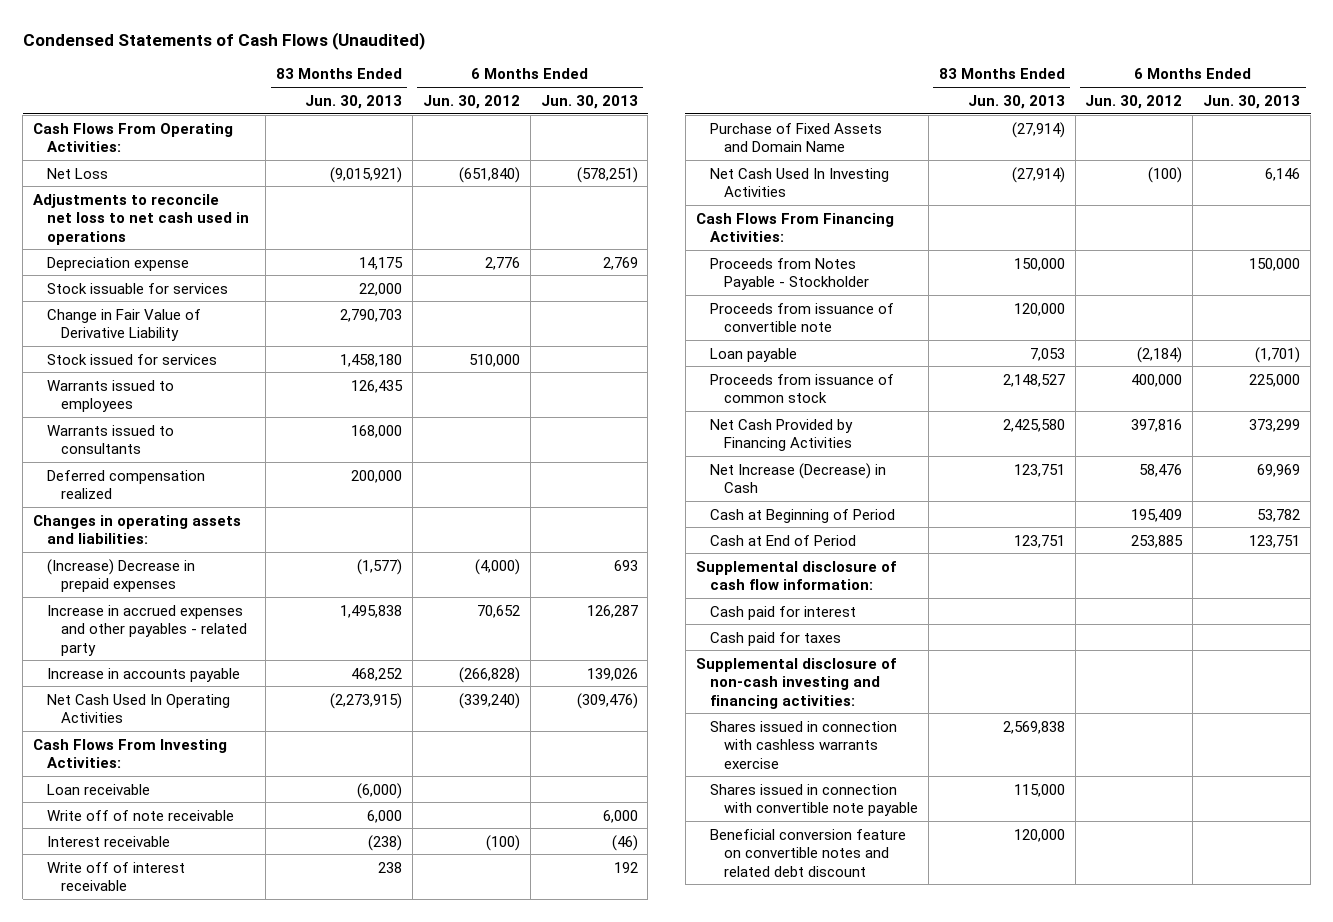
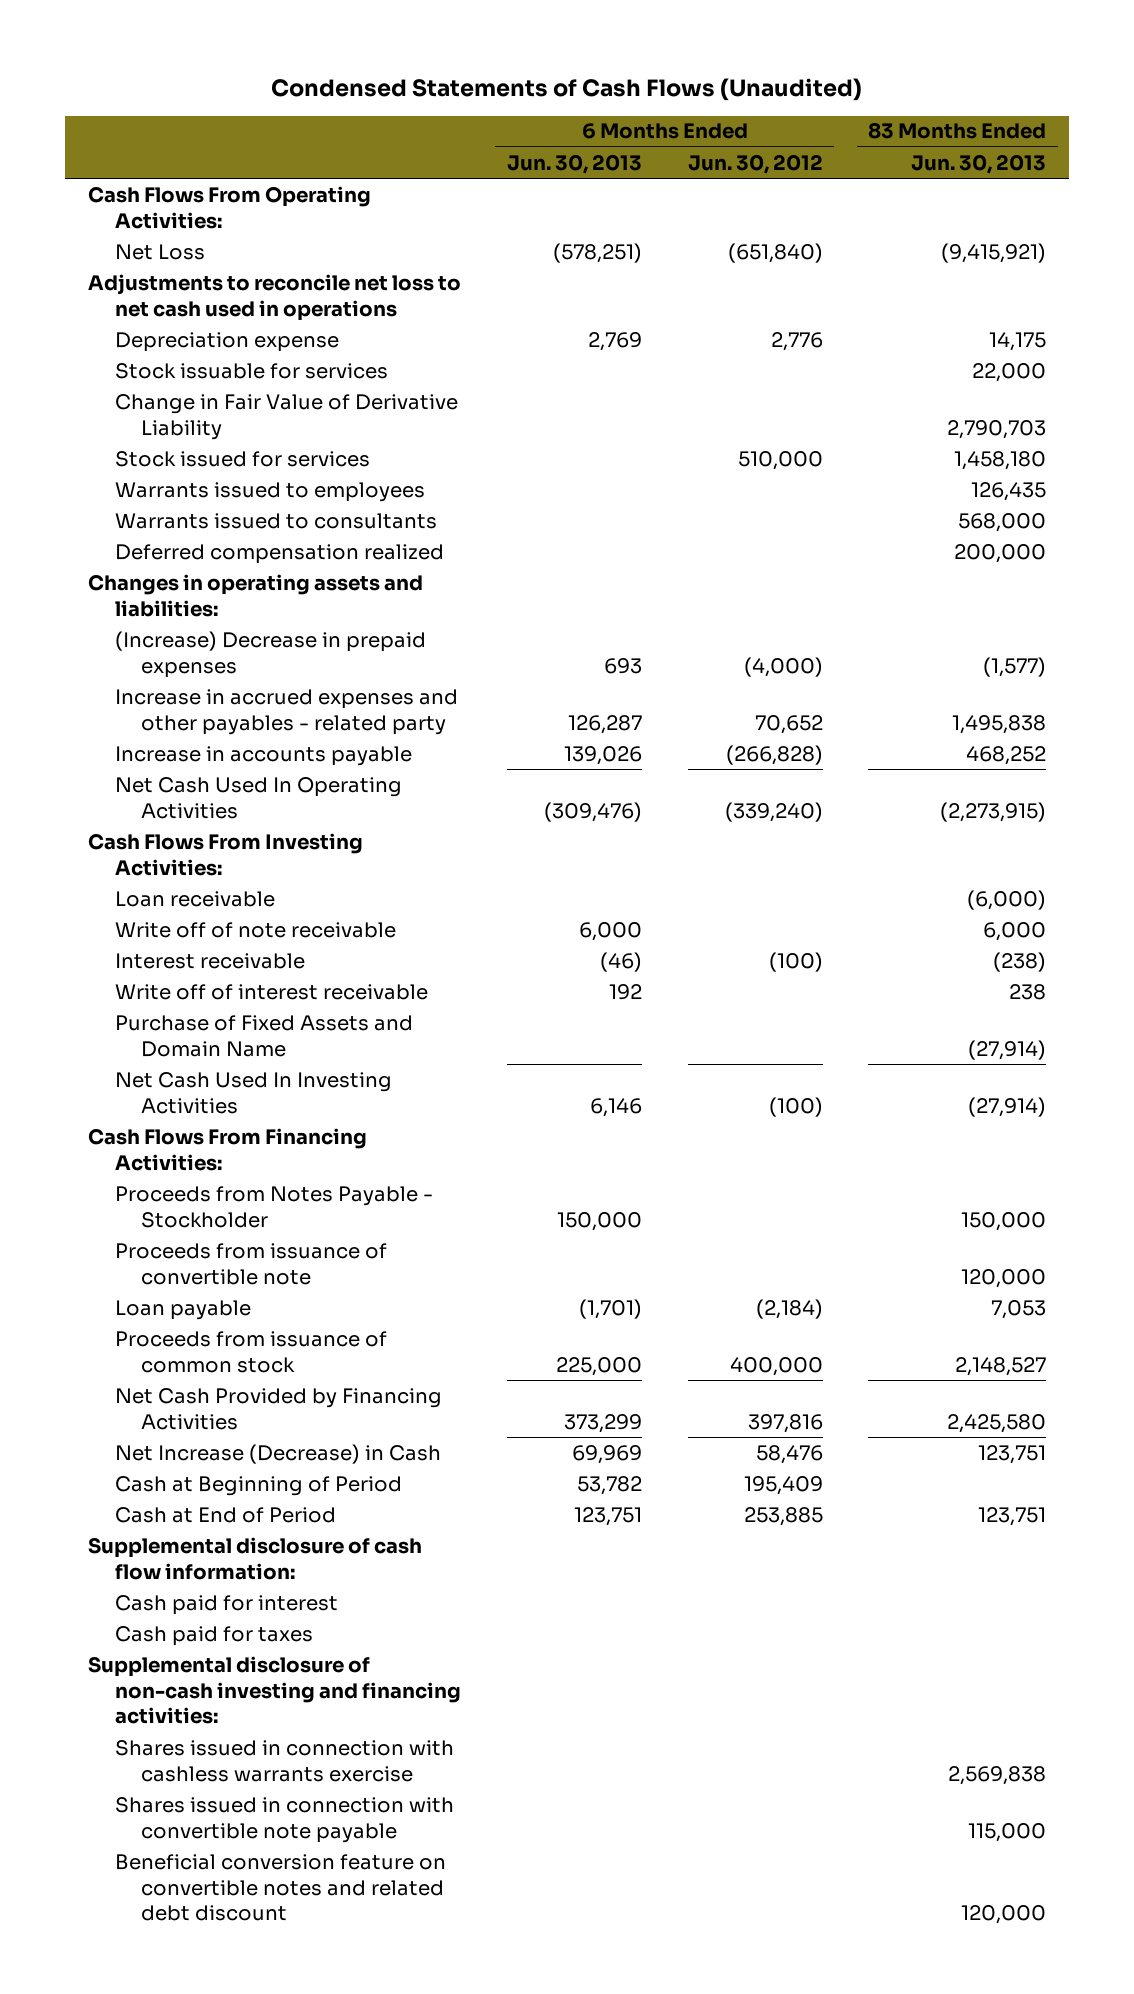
- | 83 Months Ended Jun. 30, 2013 | 6 Months Ended Jun. 30, 2012 | 6 Months Ended Jun. 30, 2013
+ | 6 Months Ended Jun. 30, 2013 | 6 Months Ended Jun. 30, 2012 | 83 Months Ended Jun. 30, 2013
- Net Loss | (9,015,921) | (651,840) | (578,251)
+ Net Loss | (578,251) | (651,840) | (9,415,921)
- Warrants issued to consultants | 168,000 | |
+ Warrants issued to consultants | | | 568,000

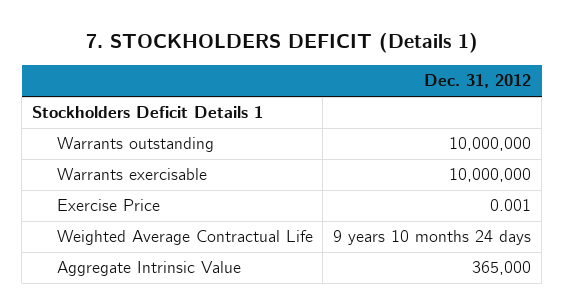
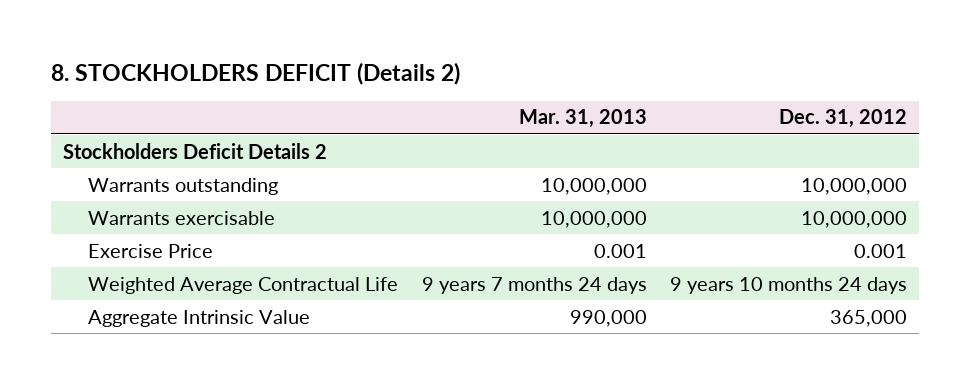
- 7. STOCKHOLDERS DEFICIT (Details 1)
+ 8. STOCKHOLDERS DEFICIT (Details 2)
- | Dec. 31, 2012
+ | Mar. 31, 2013 | Dec. 31, 2012
- Stockholders Deficit Details 1
+ Stockholders Deficit Details 2

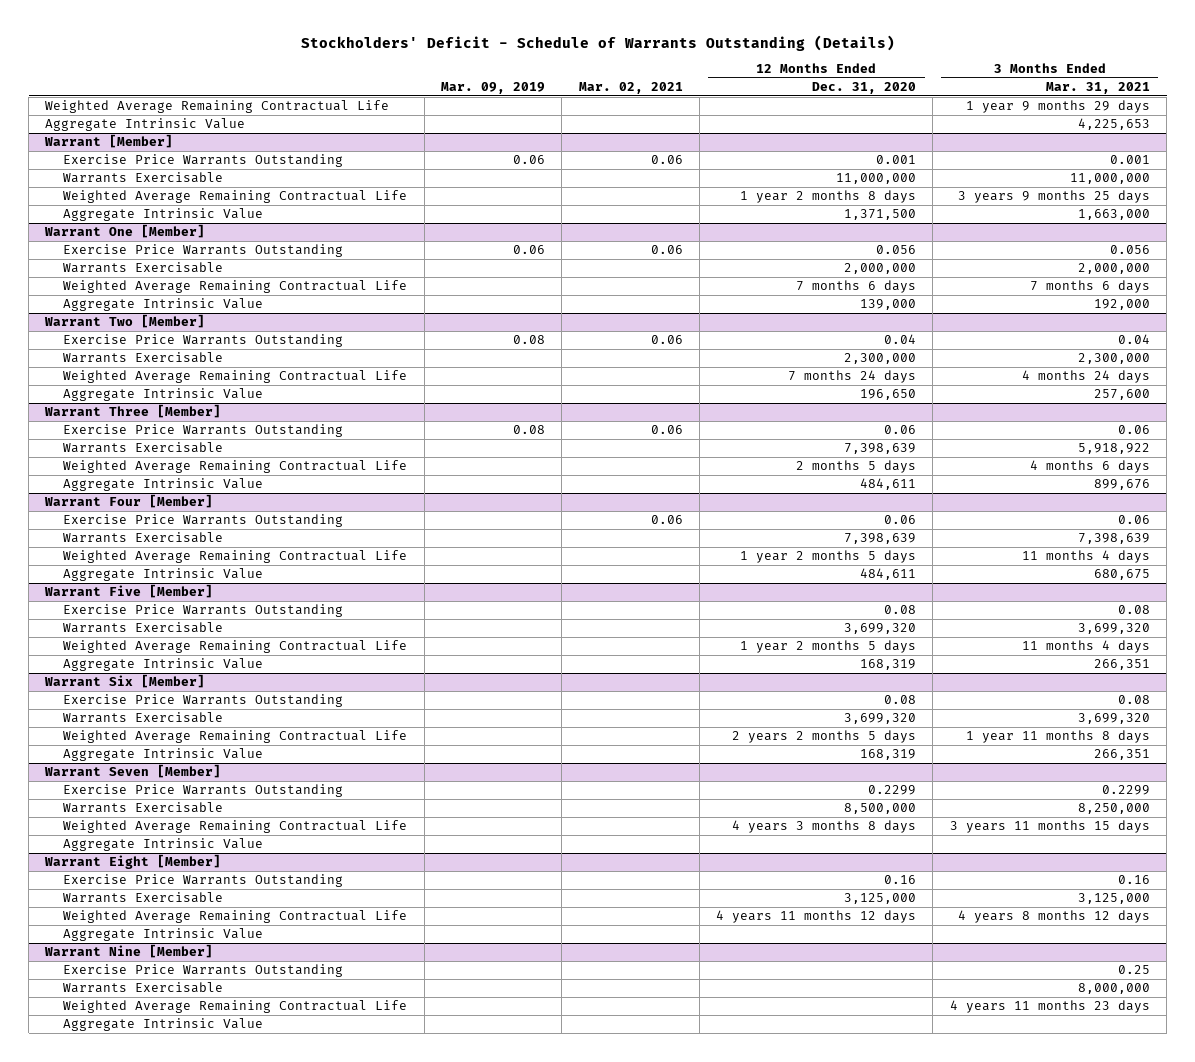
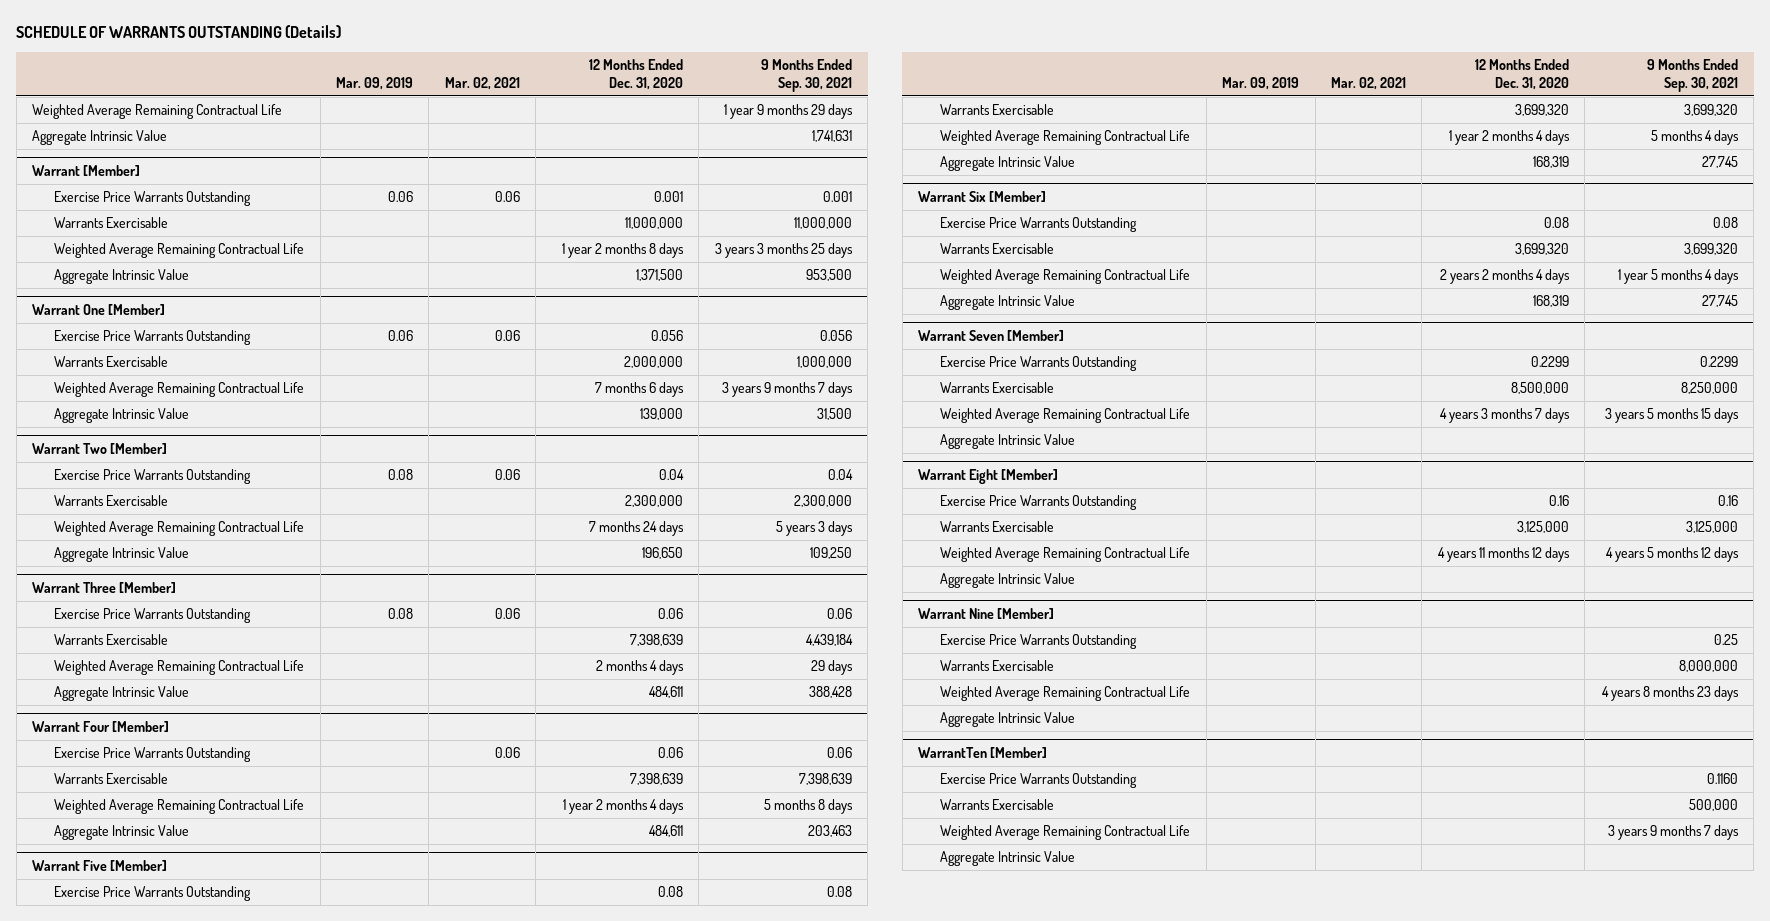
- Stockholders' Deficit - Schedule of Warrants Outstanding (Details)
+ SCHEDULE OF WARRANTS OUTSTANDING (Details)
- | Mar. 09, 2019 | Mar. 02, 2021 | 12 Months Ended Dec. 31, 2020 | 3 Months Ended Mar. 31, 2021
+ | Mar. 09, 2019 | Mar. 02, 2021 | 12 Months Ended Dec. 31, 2020 | 9 Months Ended Sep. 30, 2021
@ Warrant Three [Member]
- Weighted Average Remaining Contractual Life | | | 2 months 5 days | 4 months 6 days
+ Weighted Average Remaining Contractual Life | | | 2 months 4 days | 29 days
@ Warrant Four [Member]
- Weighted Average Remaining Contractual Life | | | 1 year 2 months 5 days | 11 months 4 days
+ Weighted Average Remaining Contractual Life | | | 1 year 2 months 4 days | 5 months 8 days
@ Warrant Five [Member]
- Weighted Average Remaining Contractual Life | | | 1 year 2 months 5 days | 11 months 4 days
+ Weighted Average Remaining Contractual Life | | | 1 year 2 months 4 days | 5 months 4 days
@ Warrant Six [Member]
- Weighted Average Remaining Contractual Life | | | 2 years 2 months 5 days | 1 year 11 months 8 days
+ Weighted Average Remaining Contractual Life | | | 2 years 2 months 4 days | 1 year 5 months 4 days
@ Warrant Seven [Member]
- Weighted Average Remaining Contractual Life | | | 4 years 3 months 8 days | 3 years 11 months 15 days
+ Weighted Average Remaining Contractual Life | | | 4 years 3 months 7 days | 3 years 5 months 15 days
+ WarrantTen [Member]
+ Exercise Price Warrants Outstanding | | | | 0.1160
+ Warrants Exercisable | | | | 500,000
+ Weighted Average Remaining Contractual Life | | | | 3 years 9 months 7 days
+ Aggregate Intrinsic Value

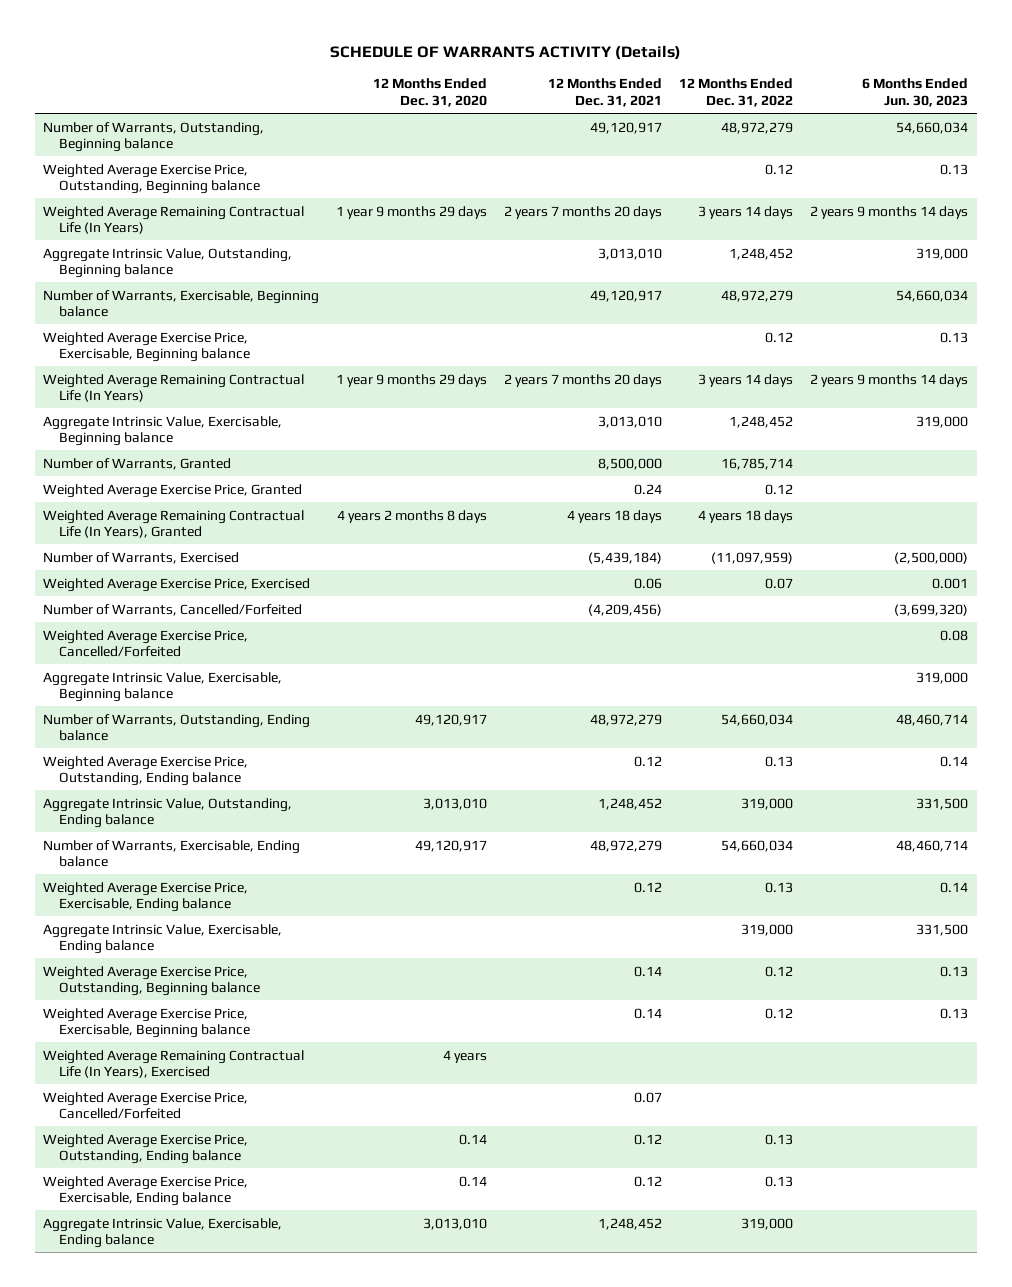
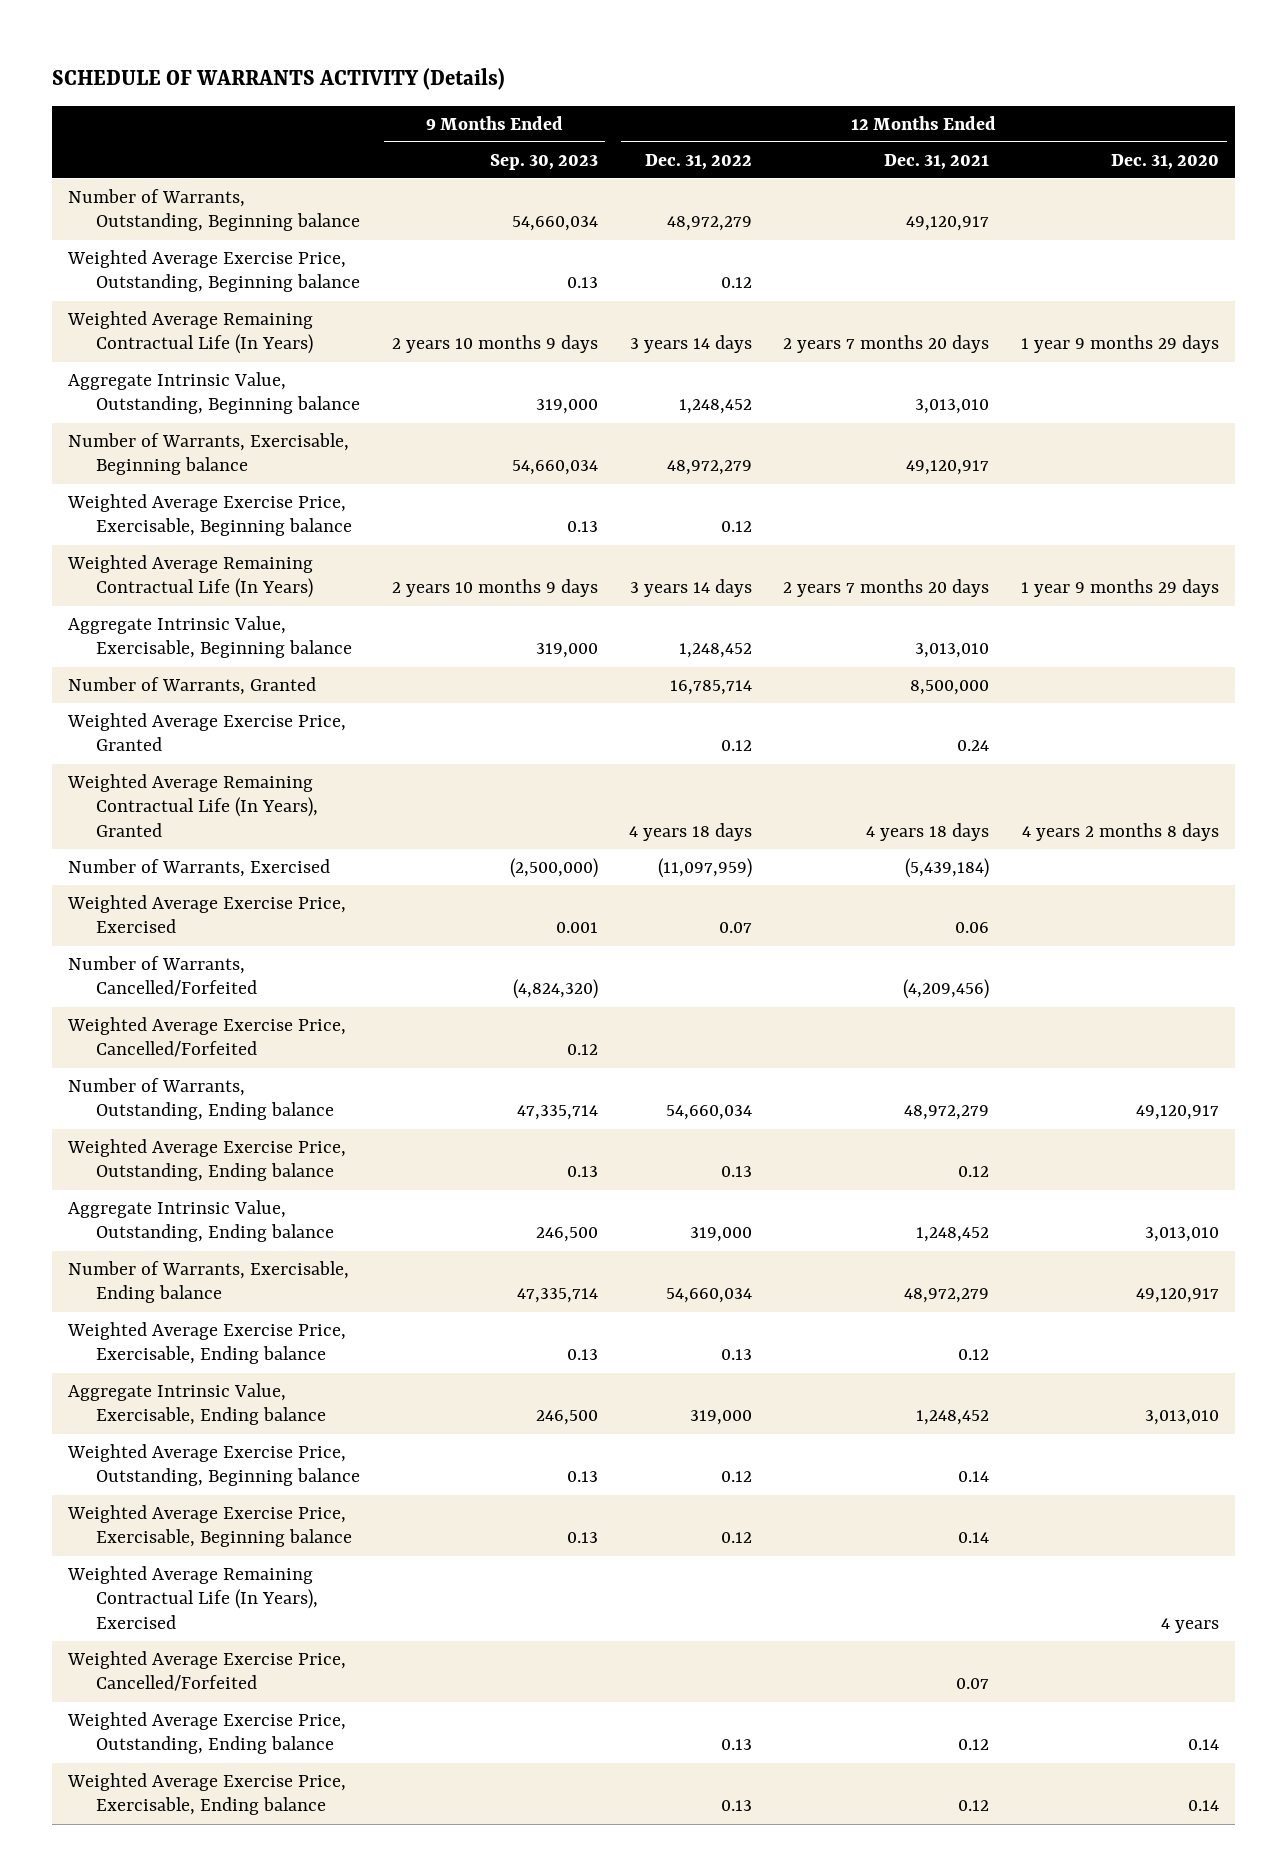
- | 12 Months Ended Dec. 31, 2020 | 12 Months Ended Dec. 31, 2021 | 12 Months Ended Dec. 31, 2022 | 6 Months Ended Jun. 30, 2023
+ | 9 Months Ended Sep. 30, 2023 | 12 Months Ended Dec. 31, 2022 | 12 Months Ended Dec. 31, 2021 | 12 Months Ended Dec. 31, 2020
- Aggregate Intrinsic Value, Exercisable, Beginning balance | | | | 319,000
- Aggregate Intrinsic Value, Exercisable, Ending balance | | | 319,000 | 331,500
moved up: Aggregate Intrinsic Value, Exercisable, Ending balance | 246,500 | 319,000 | 1,248,452 | 3,013,010

